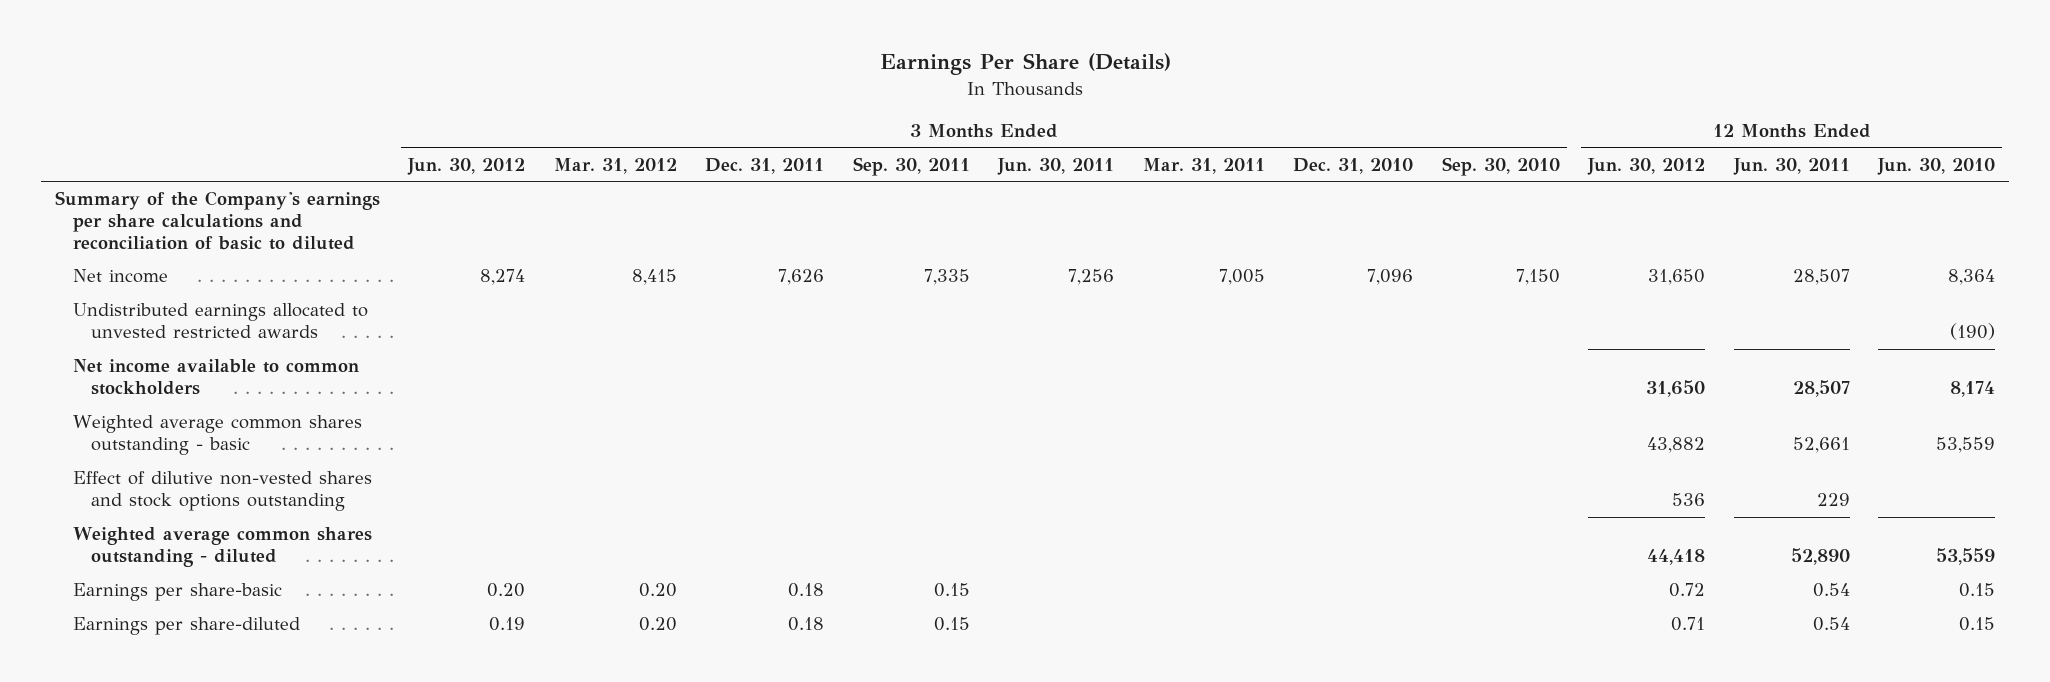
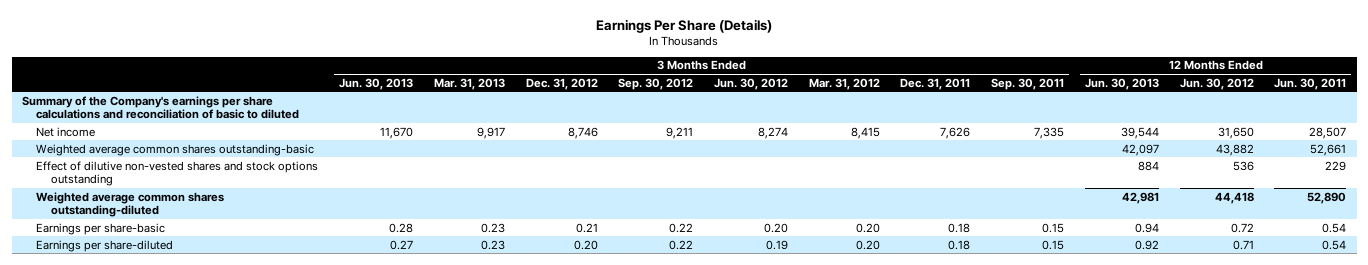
- | 3 Months Ended Jun. 30, 2012 | 3 Months Ended Mar. 31, 2012 | 3 Months Ended Dec. 31, 2011 | 3 Months Ended Sep. 30, 2011 | 3 Months Ended Jun. 30, 2011 | 3 Months Ended Mar. 31, 2011 | 3 Months Ended Dec. 31, 2010 | 3 Months Ended Sep. 30, 2010 | 12 Months Ended Jun. 30, 2012 | 12 Months Ended Jun. 30, 2011 | 12 Months Ended Jun. 30, 2010
+ | 3 Months Ended Jun. 30, 2013 | 3 Months Ended Mar. 31, 2013 | 3 Months Ended Dec. 31, 2012 | 3 Months Ended Sep. 30, 2012 | 3 Months Ended Jun. 30, 2012 | 3 Months Ended Mar. 31, 2012 | 3 Months Ended Dec. 31, 2011 | 3 Months Ended Sep. 30, 2011 | 12 Months Ended Jun. 30, 2013 | 12 Months Ended Jun. 30, 2012 | 12 Months Ended Jun. 30, 2011
- Undistributed earnings allocated to unvested restricted awards | | | | | | | | | | | (190)
- Net income available to common stockholders | | | | | | | | | 31,650 | 28,507 | 8,174
- Weighted average common shares outstanding - basic | | | | | | | | | 43,882 | 52,661 | 53,559
+ Weighted average common shares outstanding-basic | | | | | | | | | 42,097 | 43,882 | 52,661
- Weighted average common shares outstanding - diluted | | | | | | | | | 44,418 | 52,890 | 53,559
+ Weighted average common shares outstanding-diluted | | | | | | | | | 42,981 | 44,418 | 52,890

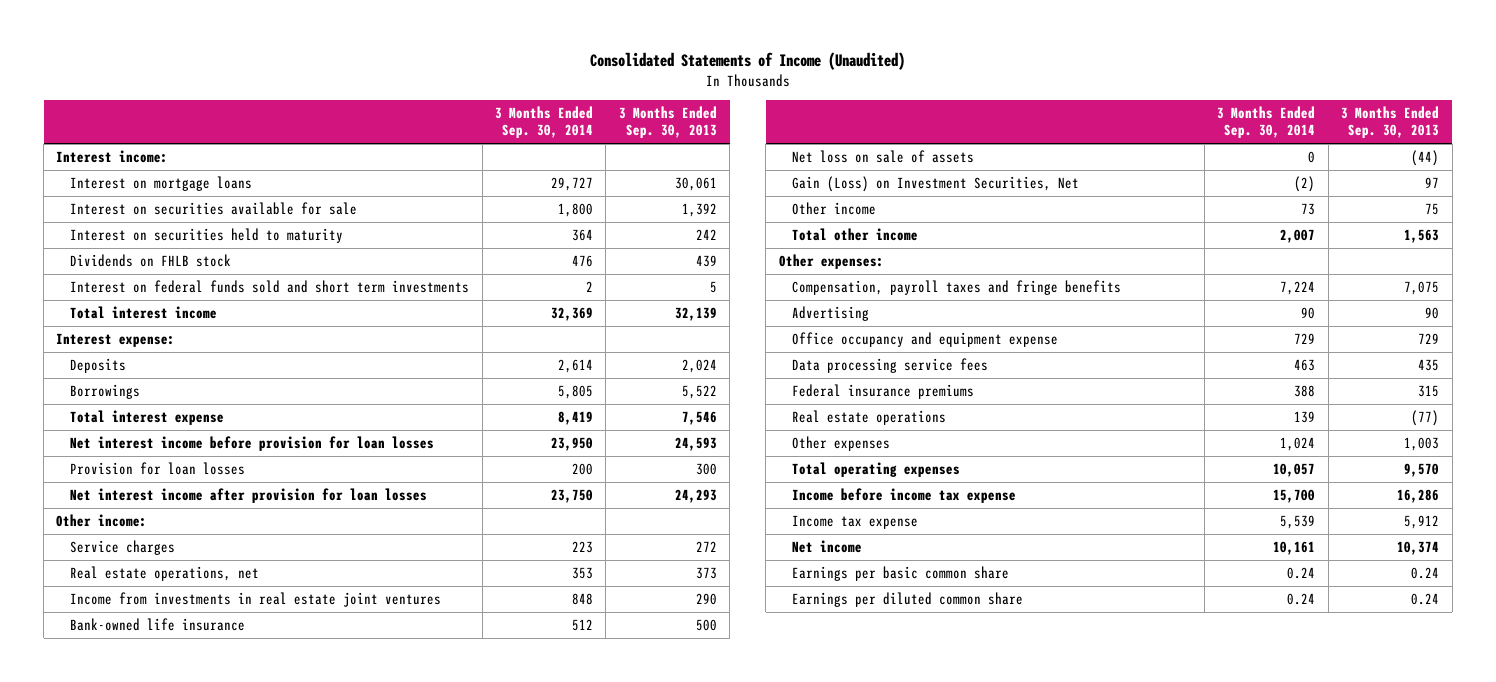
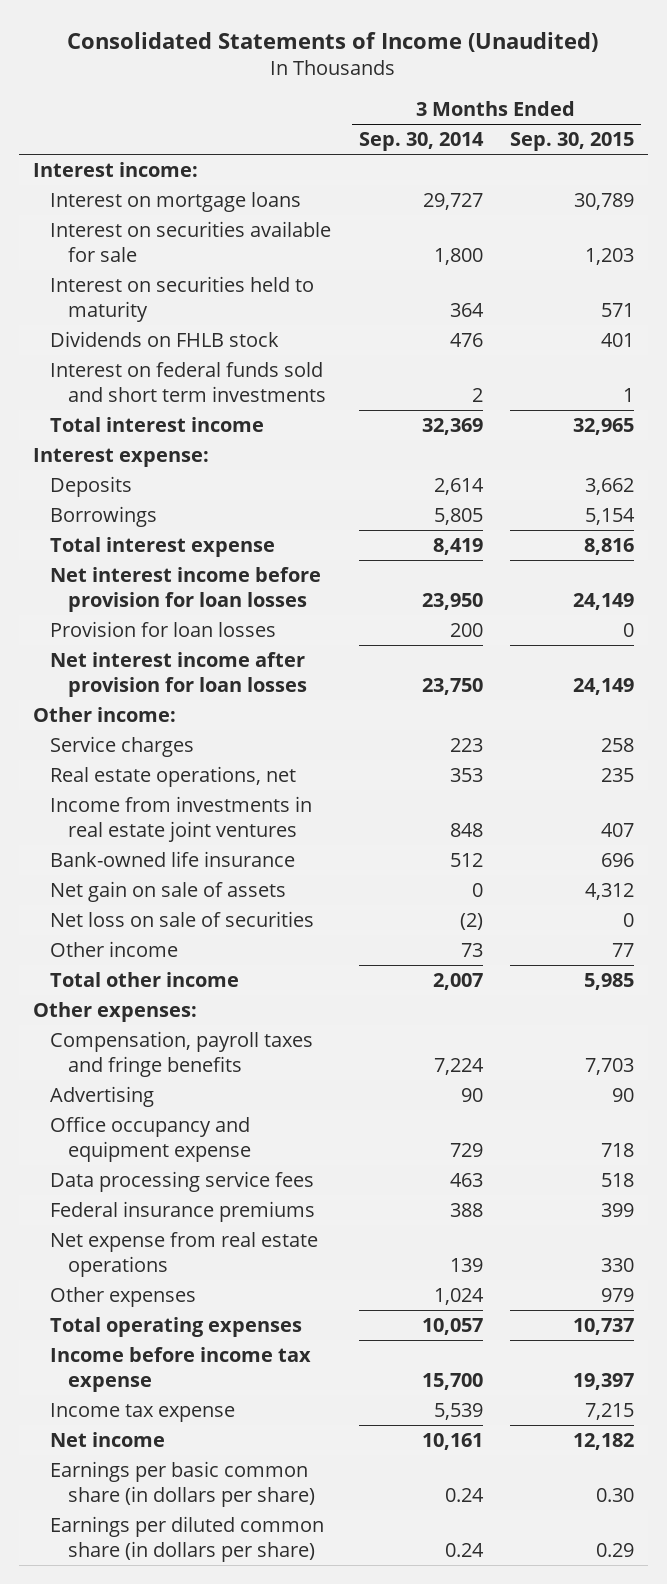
- | 3 Months Ended Sep. 30, 2014 | 3 Months Ended Sep. 30, 2013
+ | 3 Months Ended Sep. 30, 2014 | 3 Months Ended Sep. 30, 2015
- Net loss on sale of assets | 0 | (44)
- Gain (Loss) on Investment Securities, Net | (2) | 97
+ Net gain on sale of assets | 0 | 4,312
+ Net loss on sale of securities | (2) | 0
- Real estate operations | 139 | (77)
+ Net expense from real estate operations | 139 | 330
- Earnings per basic common share | 0.24 | 0.24
- Earnings per diluted common share | 0.24 | 0.24
+ Earnings per basic common share (in dollars per share) | 0.24 | 0.30
+ Earnings per diluted common share (in dollars per share) | 0.24 | 0.29

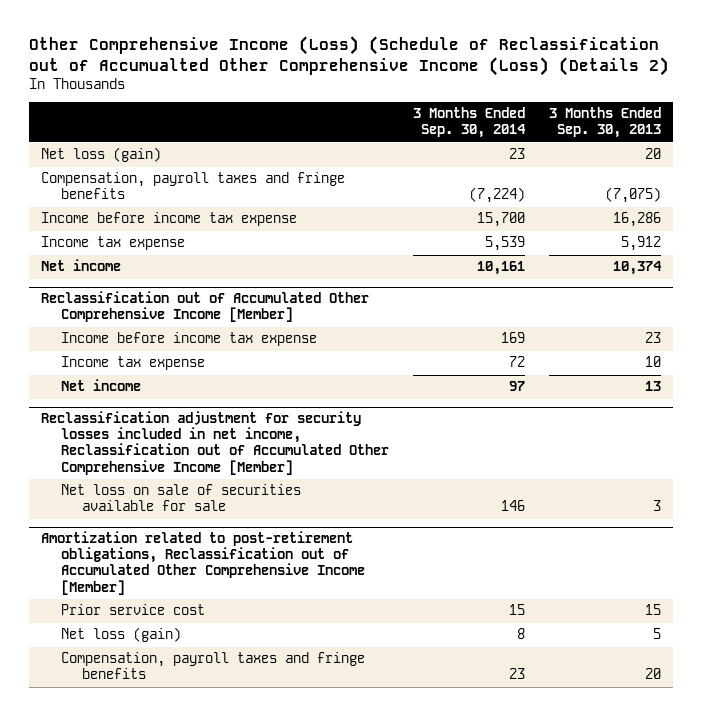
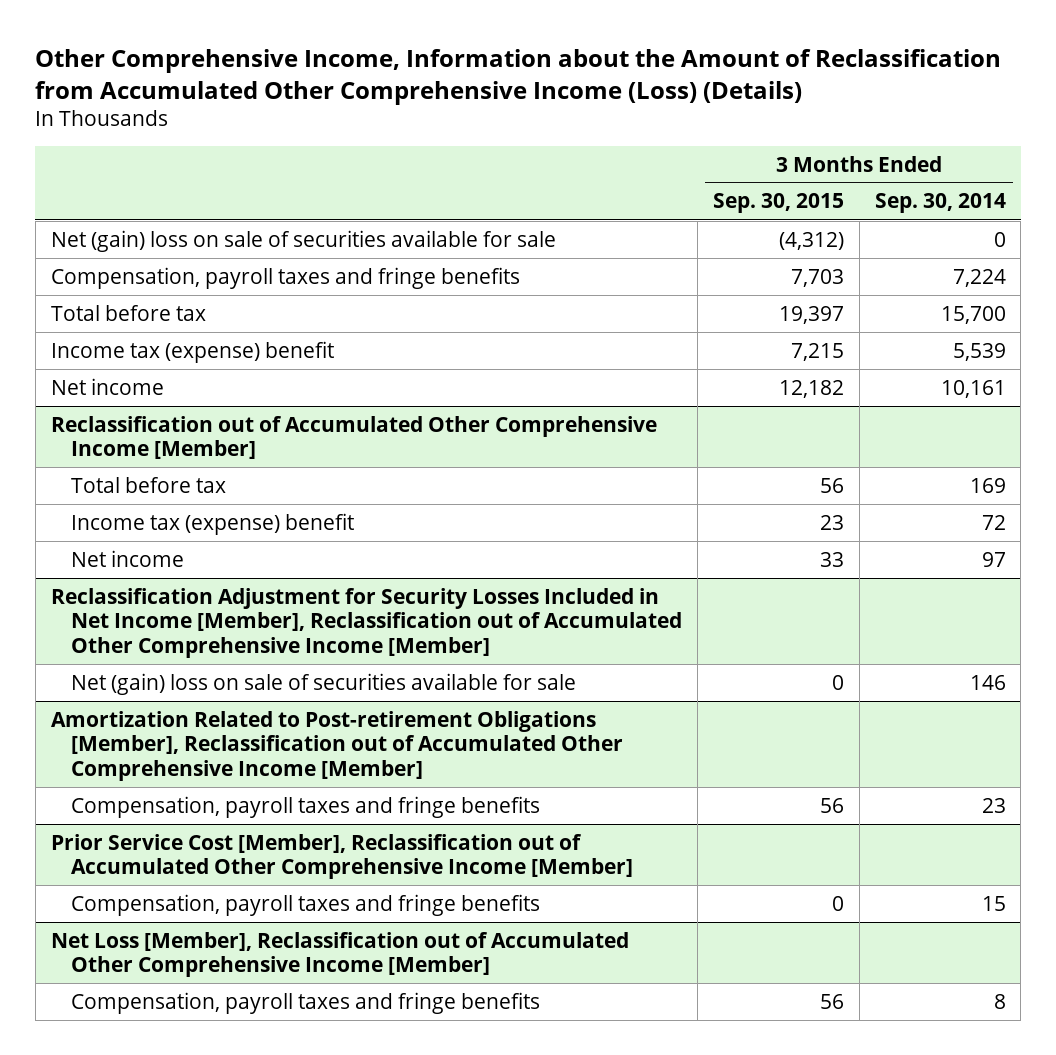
- Other Comprehensive Income (Loss) (Schedule of Reclassification out of Accumualted Other Comprehensive Income (Loss) (Details 2)
+ Other Comprehensive Income, Information about the Amount of Reclassification from Accumulated Other Comprehensive Income (Loss) (Details)
- | 3 Months Ended Sep. 30, 2014 | 3 Months Ended Sep. 30, 2013
+ | 3 Months Ended Sep. 30, 2015 | 3 Months Ended Sep. 30, 2014
- Net loss (gain) | 23 | 20
- Compensation, payroll taxes and fringe benefits | (7,224) | (7,075)
- Income before income tax expense | 15,700 | 16,286
- Income tax expense | 5,539 | 5,912
+ Net (gain) loss on sale of securities available for sale | (4,312) | 0
+ Compensation, payroll taxes and fringe benefits | 7,703 | 7,224
+ Total before tax | 19,397 | 15,700
+ Income tax (expense) benefit | 7,215 | 5,539
@ Reclassification out of Accumulated Other Comprehensive Income [Member]
- Income before income tax expense | 169 | 23
- Income tax expense | 72 | 10
+ Total before tax | 56 | 169
+ Income tax (expense) benefit | 23 | 72
- Reclassification adjustment for security losses included in net income, Reclassification out of Accumulated Other Comprehensive Income [Member]
- Net loss on sale of securities available for sale | 146 | 3
- Amortization related to post-retirement obligations, Reclassification out of Accumulated Other Comprehensive Income [Member]
- Prior service cost | 15 | 15
- Net loss (gain) | 8 | 5
+ Reclassification Adjustment for Security Losses Included in Net Income [Member], Reclassification out of Accumulated Other Comprehensive Income [Member]
+ Net (gain) loss on sale of securities available for sale | 0 | 146
+ Amortization Related to Post-retirement Obligations [Member], Reclassification out of Accumulated Other Comprehensive Income [Member]
+ Prior Service Cost [Member], Reclassification out of Accumulated Other Comprehensive Income [Member]
+ Compensation, payroll taxes and fringe benefits | 0 | 15
+ Net Loss [Member], Reclassification out of Accumulated Other Comprehensive Income [Member]
+ Compensation, payroll taxes and fringe benefits | 56 | 8

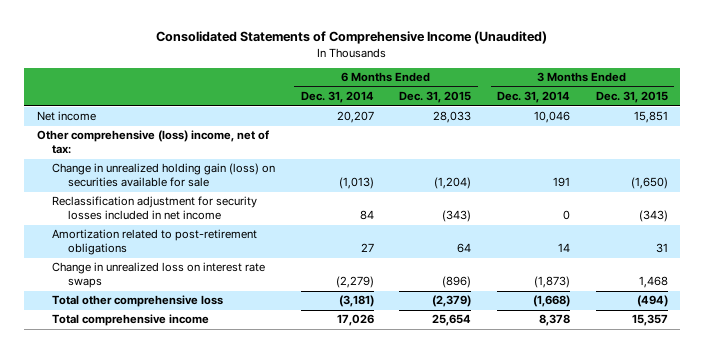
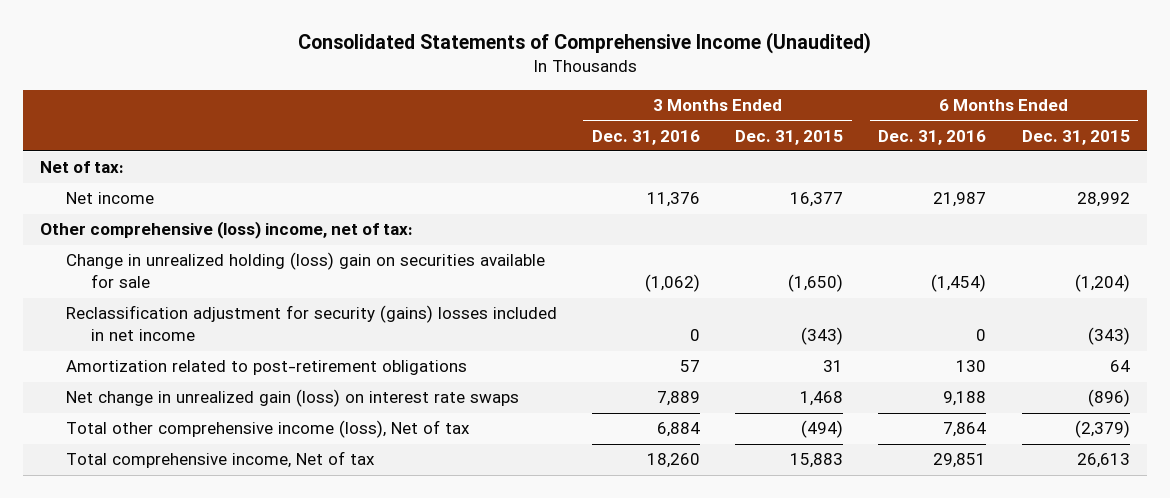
- | 6 Months Ended Dec. 31, 2014 | 6 Months Ended Dec. 31, 2015 | 3 Months Ended Dec. 31, 2014 | 3 Months Ended Dec. 31, 2015
+ | 3 Months Ended Dec. 31, 2016 | 3 Months Ended Dec. 31, 2015 | 6 Months Ended Dec. 31, 2016 | 6 Months Ended Dec. 31, 2015
- Net income | 20,207 | 28,033 | 10,046 | 15,851
+ Net of tax:
+ Net income | 11,376 | 16,377 | 21,987 | 28,992
- Change in unrealized holding gain (loss) on securities available for sale | (1,013) | (1,204) | 191 | (1,650)
- Reclassification adjustment for security losses included in net income | 84 | (343) | 0 | (343)
+ Change in unrealized holding (loss) gain on securities available for sale | (1,062) | (1,650) | (1,454) | (1,204)
+ Reclassification adjustment for security (gains) losses included in net income | 0 | (343) | 0 | (343)
- Change in unrealized loss on interest rate swaps | (2,279) | (896) | (1,873) | 1,468
- Total other comprehensive loss | (3,181) | (2,379) | (1,668) | (494)
- Total comprehensive income | 17,026 | 25,654 | 8,378 | 15,357
+ Net change in unrealized gain (loss) on interest rate swaps | 7,889 | 1,468 | 9,188 | (896)
+ Total other comprehensive income (loss), Net of tax | 6,884 | (494) | 7,864 | (2,379)
+ Total comprehensive income, Net of tax | 18,260 | 15,883 | 29,851 | 26,613

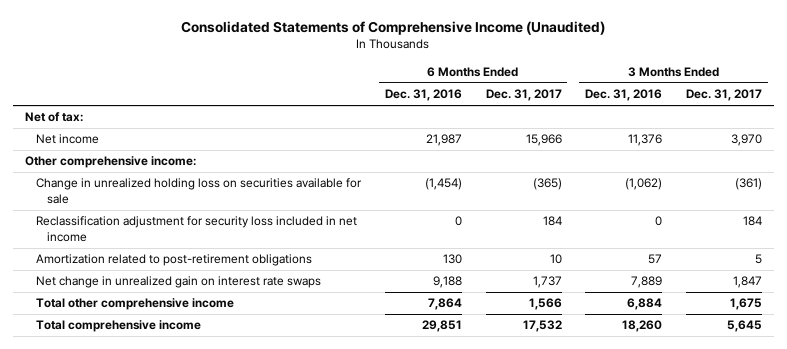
- | 3 Months Ended Dec. 31, 2016 | 3 Months Ended Dec. 31, 2015 | 6 Months Ended Dec. 31, 2016 | 6 Months Ended Dec. 31, 2015
+ | 6 Months Ended Dec. 31, 2016 | 6 Months Ended Dec. 31, 2017 | 3 Months Ended Dec. 31, 2016 | 3 Months Ended Dec. 31, 2017
- Other comprehensive (loss) income, net of tax:
- Change in unrealized holding (loss) gain on securities available for sale | (1,062) | (1,650) | (1,454) | (1,204)
- Reclassification adjustment for security (gains) losses included in net income | 0 | (343) | 0 | (343)
+ Other comprehensive income:
+ Change in unrealized holding loss on securities available for sale | (1,454) | (365) | (1,062) | (361)
+ Reclassification adjustment for security loss included in net income | 0 | 184 | 0 | 184
- Net change in unrealized gain (loss) on interest rate swaps | 7,889 | 1,468 | 9,188 | (896)
- Total other comprehensive income (loss), Net of tax | 6,884 | (494) | 7,864 | (2,379)
- Total comprehensive income, Net of tax | 18,260 | 15,883 | 29,851 | 26,613
+ Net change in unrealized gain on interest rate swaps | 9,188 | 1,737 | 7,889 | 1,847
+ Total other comprehensive income | 7,864 | 1,566 | 6,884 | 1,675
+ Total comprehensive income | 29,851 | 17,532 | 18,260 | 5,645

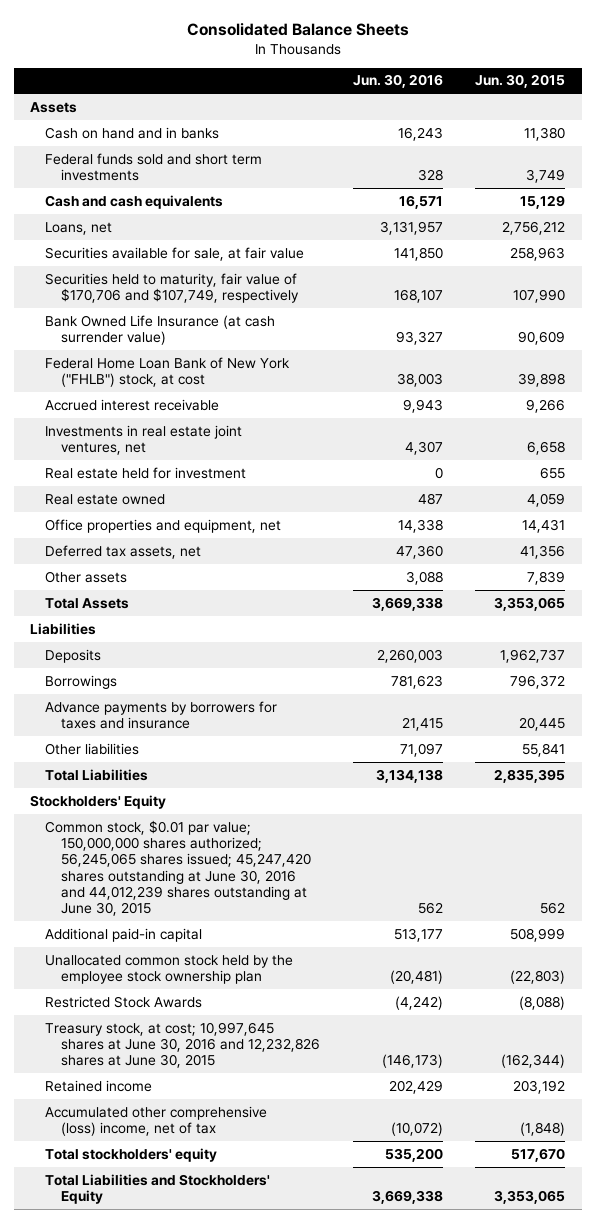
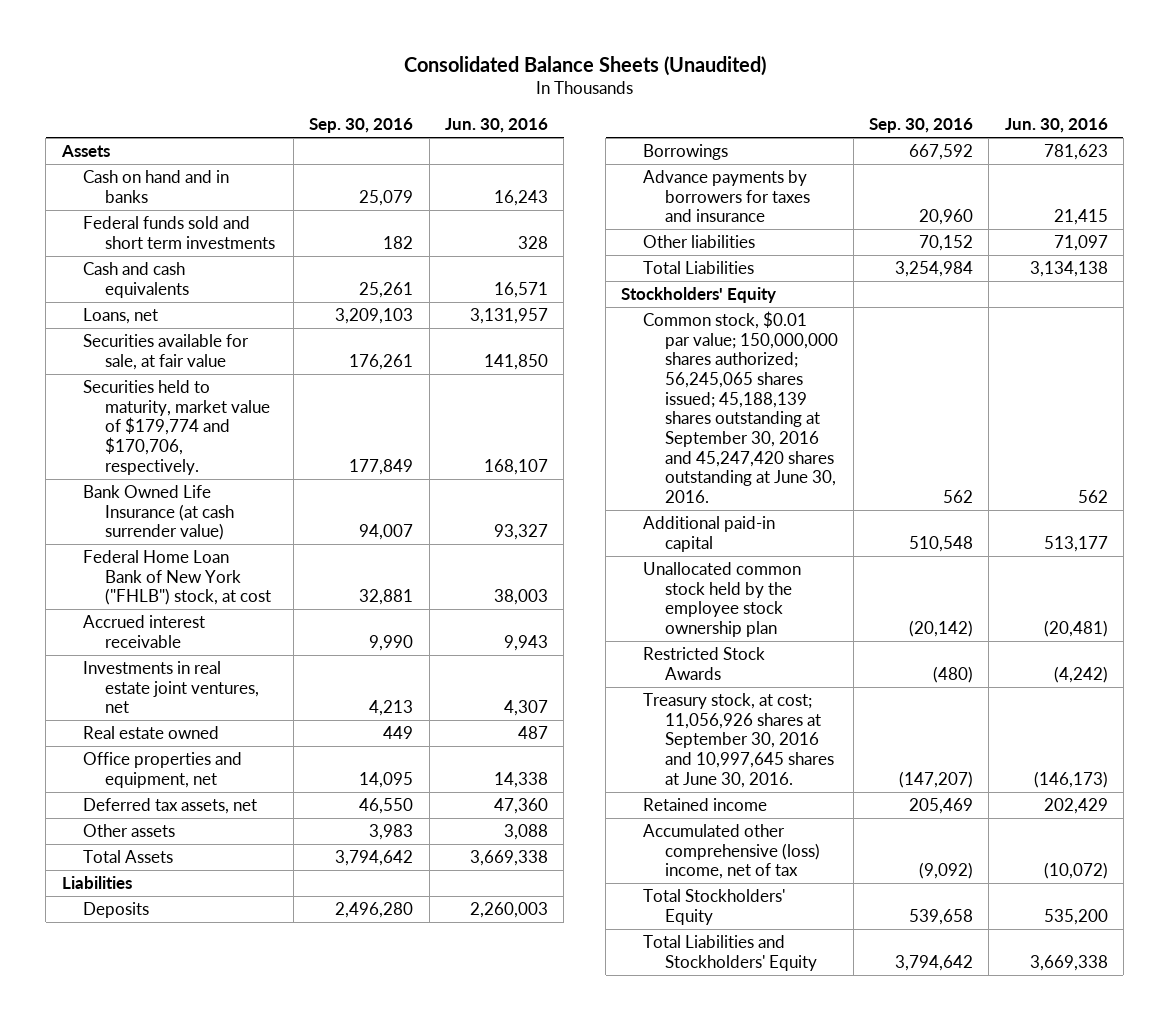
- Consolidated Balance Sheets
+ Consolidated Balance Sheets (Unaudited)
- | Jun. 30, 2016 | Jun. 30, 2015
+ | Sep. 30, 2016 | Jun. 30, 2016
- Securities held to maturity, fair value of $170,706 and $107,749, respectively | 168,107 | 107,990
+ Securities held to maturity, market value of $179,774 and $170,706, respectively. | 177,849 | 168,107
- Real estate held for investment | 0 | 655
- Common stock, $0.01 par value; 150,000,000 shares authorized; 56,245,065 shares issued; 45,247,420 shares outstanding at June 30, 2016 and 44,012,239 shares outstanding at June 30, 2015 | 562 | 562
+ Common stock, $0.01 par value; 150,000,000 shares authorized; 56,245,065 shares issued; 45,188,139 shares outstanding at September 30, 2016 and 45,247,420 shares outstanding at June 30, 2016. | 562 | 562
- Treasury stock, at cost; 10,997,645 shares at June 30, 2016 and 12,232,826 shares at June 30, 2015 | (146,173) | (162,344)
+ Treasury stock, at cost; 11,056,926 shares at September 30, 2016 and 10,997,645 shares at June 30, 2016. | (147,207) | (146,173)
- Total stockholders' equity | 535,200 | 517,670
+ Total Stockholders' Equity | 539,658 | 535,200

